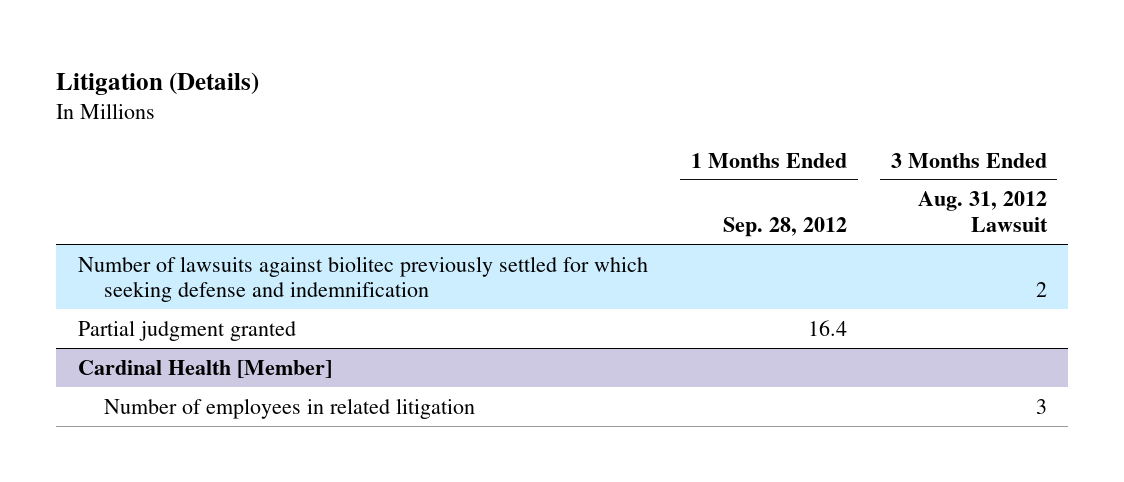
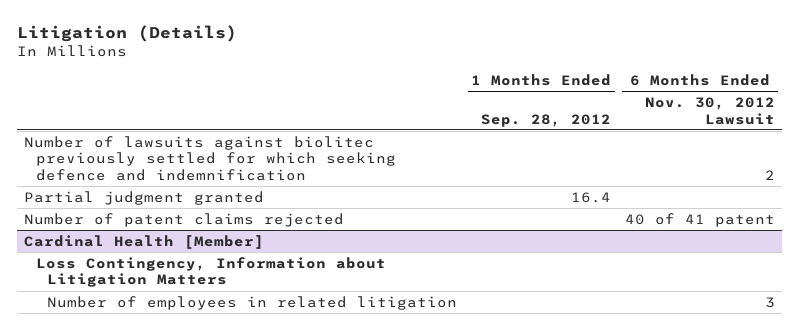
- | 1 Months Ended Sep. 28, 2012 | 3 Months Ended Aug. 31, 2012 Lawsuit
+ | 1 Months Ended Sep. 28, 2012 | 6 Months Ended Nov. 30, 2012 Lawsuit
- Number of lawsuits against biolitec previously settled for which seeking defense and indemnification | | 2
+ Number of lawsuits against biolitec previously settled for which seeking defence and indemnification | | 2
+ Number of patent claims rejected | | 40 of 41 patent
@ Cardinal Health [Member]
+ Loss Contingency, Information about Litigation Matters

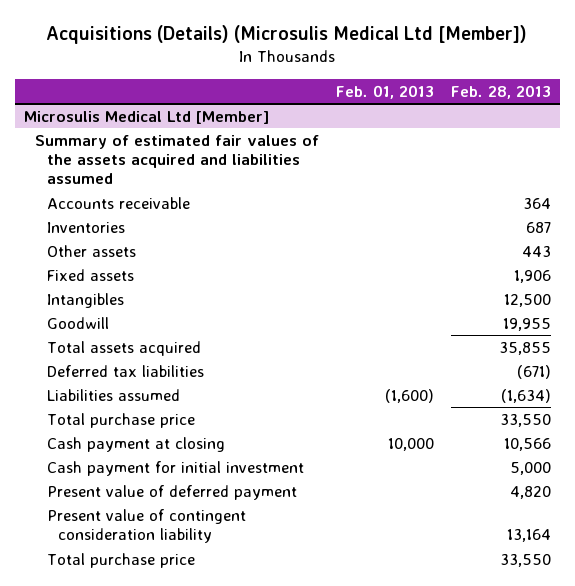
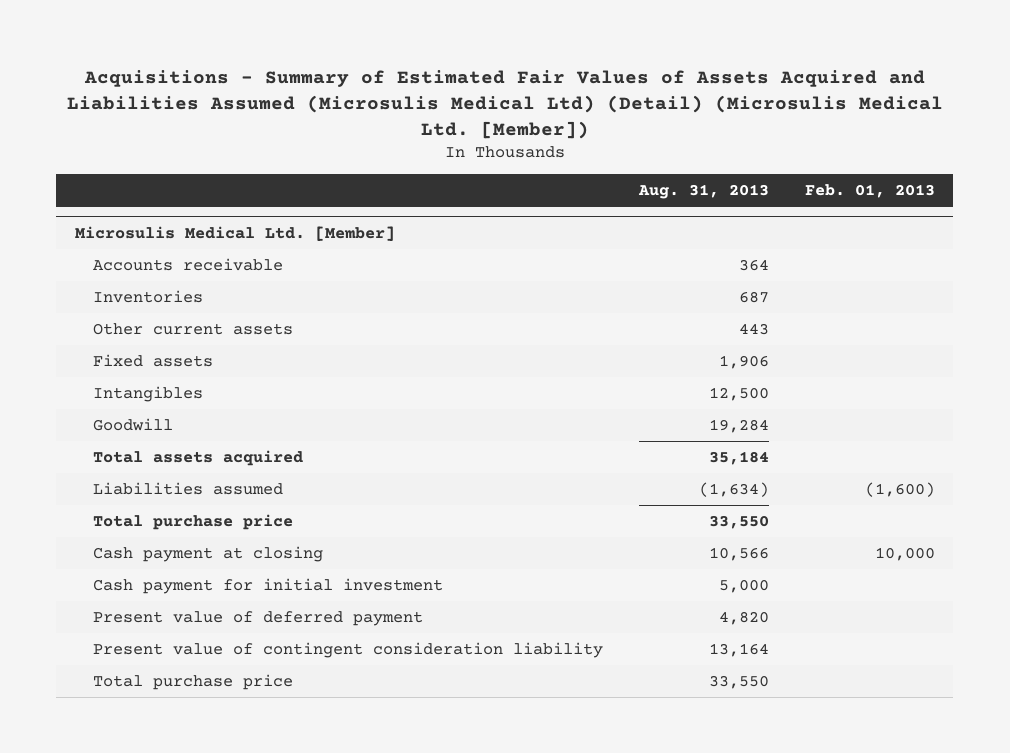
- Acquisitions (Details) (Microsulis Medical Ltd [Member])
+ Acquisitions - Summary of Estimated Fair Values of Assets Acquired and Liabilities Assumed (Microsulis Medical Ltd) (Detail) (Microsulis Medical Ltd. [Member])
- | Feb. 01, 2013 | Feb. 28, 2013
+ | Aug. 31, 2013 | Feb. 01, 2013
- Microsulis Medical Ltd [Member]
- Summary of estimated fair values of the assets acquired and liabilities assumed
+ Microsulis Medical Ltd. [Member]
- Other assets | | 443
+ Other current assets | 443 |
- Deferred tax liabilities | | (671)

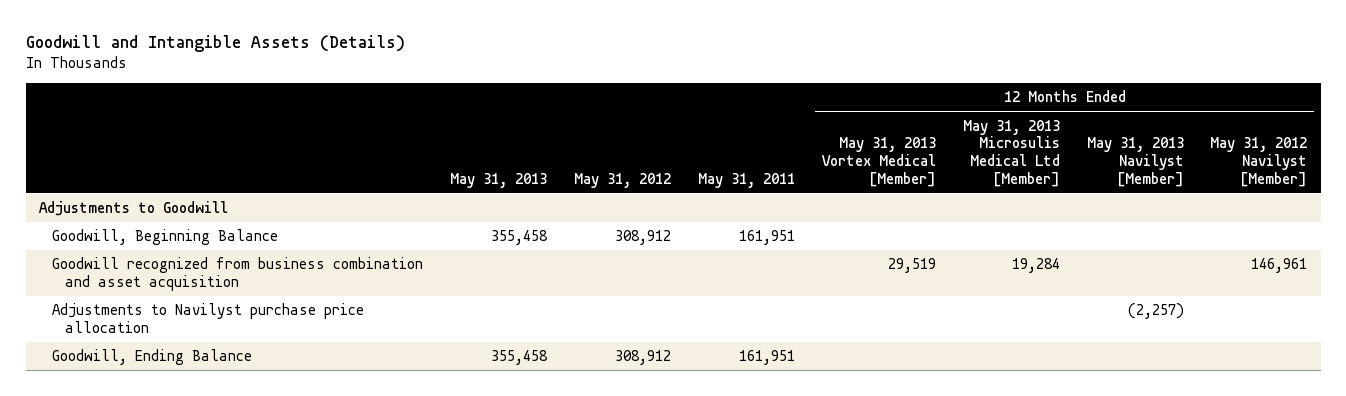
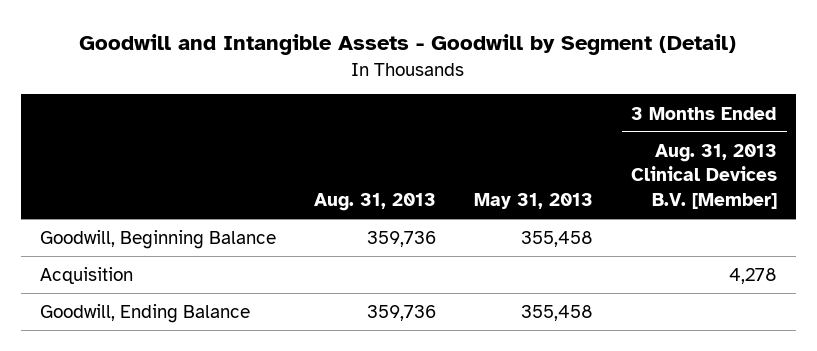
- Goodwill and Intangible Assets (Details)
+ Goodwill and Intangible Assets - Goodwill by Segment (Detail)
- | May 31, 2013 | May 31, 2012 | May 31, 2011 | 12 Months Ended May 31, 2013 Vortex Medical [Member] | 12 Months Ended May 31, 2013 Microsulis Medical Ltd [Member] | 12 Months Ended May 31, 2013 Navilyst [Member] | 12 Months Ended May 31, 2012 Navilyst [Member]
+ | Aug. 31, 2013 | May 31, 2013 | 3 Months Ended Aug. 31, 2013 Clinical Devices B.V. [Member]
- Adjustments to Goodwill
- Goodwill recognized from business combination and asset acquisition | | | | 29,519 | 19,284 | | 146,961
- Adjustments to Navilyst purchase price allocation | | | | | | (2,257) |
+ Acquisition | | | 4,278

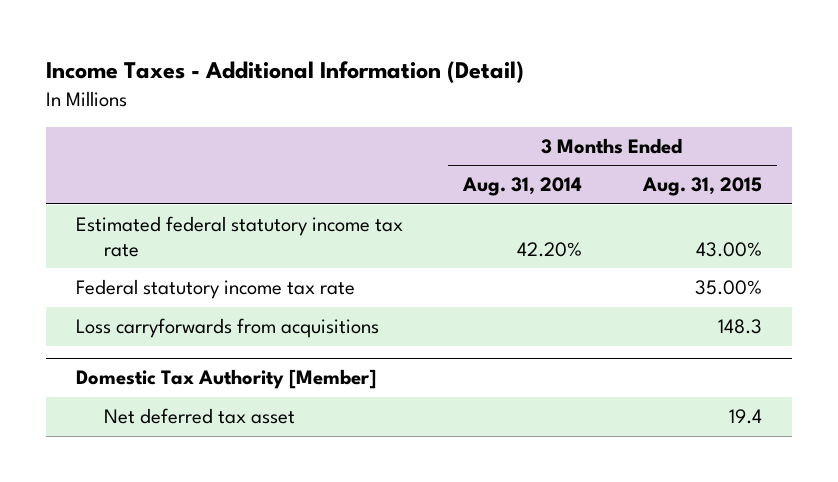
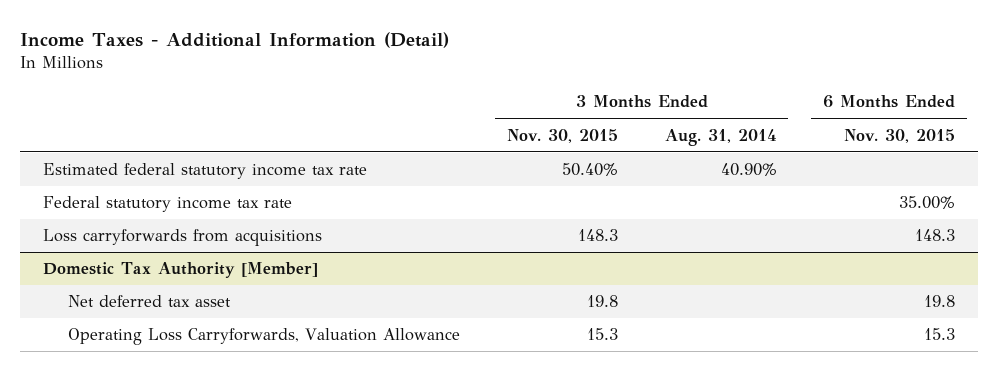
- | 3 Months Ended Aug. 31, 2014 | 3 Months Ended Aug. 31, 2015
+ | 3 Months Ended Nov. 30, 2015 | 3 Months Ended Aug. 31, 2014 | 6 Months Ended Nov. 30, 2015
- Estimated federal statutory income tax rate | 42.20% | 43.00%
+ Estimated federal statutory income tax rate | 50.40% | 40.90% |
@ Domestic Tax Authority [Member]
+ Operating Loss Carryforwards, Valuation Allowance | 15.3 | | 15.3

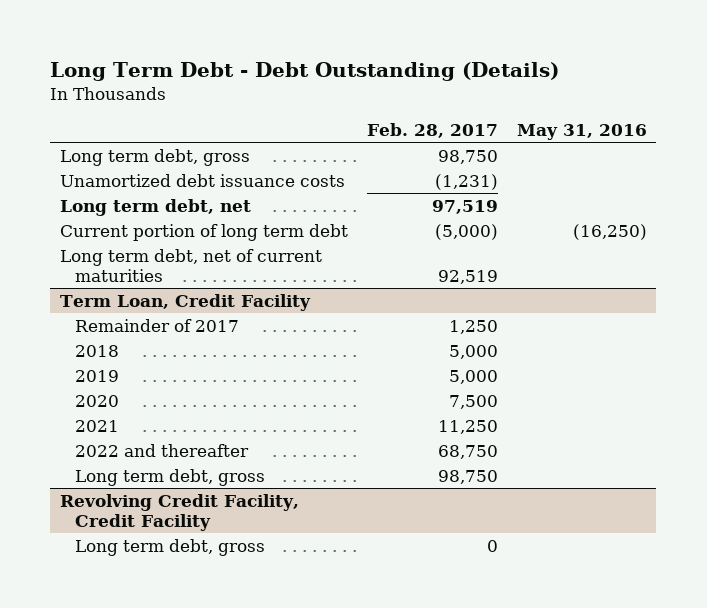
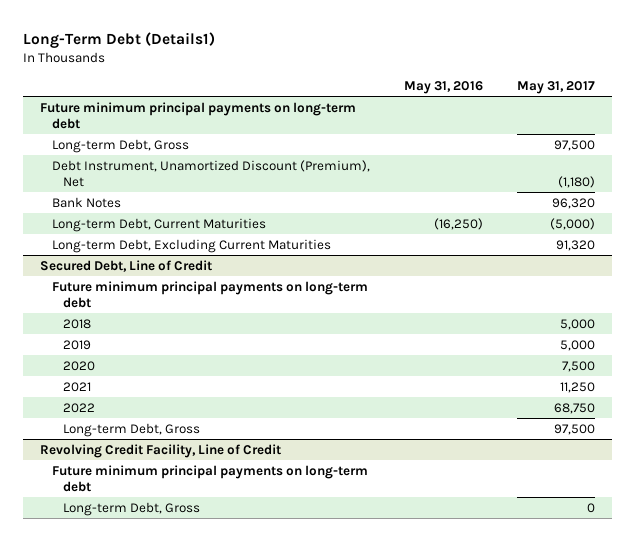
- Long Term Debt - Debt Outstanding (Details)
+ Long-Term Debt (Details1)
- | Feb. 28, 2017 | May 31, 2016
+ | May 31, 2016 | May 31, 2017
- Long term debt, gross | 98,750 |
- Unamortized debt issuance costs | (1,231) |
- Long term debt, net | 97,519 |
- Current portion of long term debt | (5,000) | (16,250)
- Long term debt, net of current maturities | 92,519 |
- Term Loan, Credit Facility
- Remainder of 2017 | 1,250 |
- 2018 | 5,000 |
- 2019 | 5,000 |
- 2020 | 7,500 |
- 2021 | 11,250 |
- 2022 and thereafter | 68,750 |
- Long term debt, gross | 98,750 |
- Revolving Credit Facility, Credit Facility
- Long term debt, gross | 0 |
+ Future minimum principal payments on long-term debt
+ Long-term Debt, Gross | | 97,500
+ Debt Instrument, Unamortized Discount (Premium), Net | | (1,180)
+ Bank Notes | | 96,320
+ Long-term Debt, Current Maturities | (16,250) | (5,000)
+ Long-term Debt, Excluding Current Maturities | | 91,320
+ Secured Debt, Line of Credit
+ Future minimum principal payments on long-term debt
+ 2018 | | 5,000
+ 2019 | | 5,000
+ 2020 | | 7,500
+ 2021 | | 11,250
+ 2022 | | 68,750
+ Long-term Debt, Gross | | 97,500
+ Revolving Credit Facility, Line of Credit
+ Future minimum principal payments on long-term debt
+ Long-term Debt, Gross | | 0

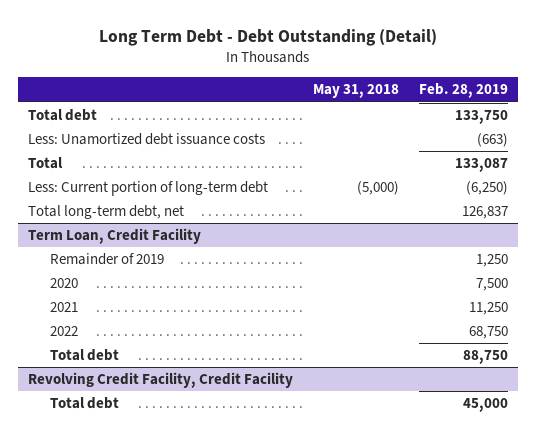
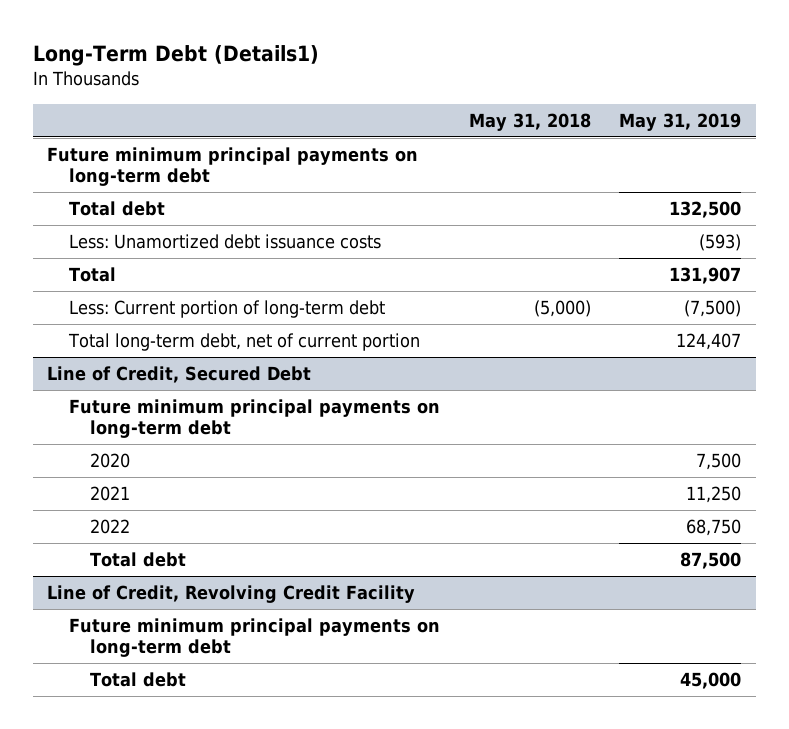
- Long Term Debt - Debt Outstanding (Detail)
+ Long-Term Debt (Details1)
- | May 31, 2018 | Feb. 28, 2019
+ | May 31, 2018 | May 31, 2019
+ Future minimum principal payments on long-term debt
- Total long-term debt, net | | 126,837
- Term Loan, Credit Facility
- Remainder of 2019 | | 1,250
- 2020 | | 7,500
- 2021 | | 11,250
- 2022 | | 68,750
- Total debt | | 88,750
- Revolving Credit Facility, Credit Facility
+ Total long-term debt, net of current portion | | 124,407
+ Line of Credit, Secured Debt
+ Future minimum principal payments on long-term debt
+ 2020 | | 7,500
+ 2021 | | 11,250
+ 2022 | | 68,750
+ Total debt | | 87,500
+ Line of Credit, Revolving Credit Facility
+ Future minimum principal payments on long-term debt

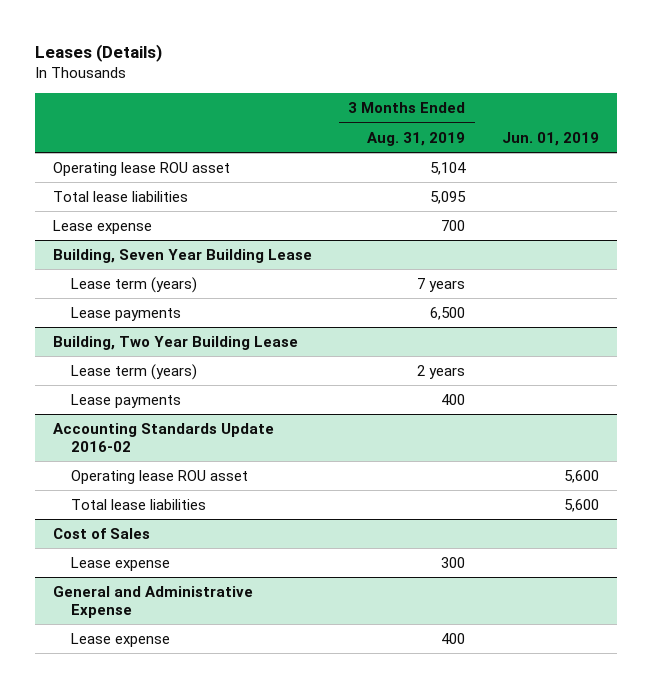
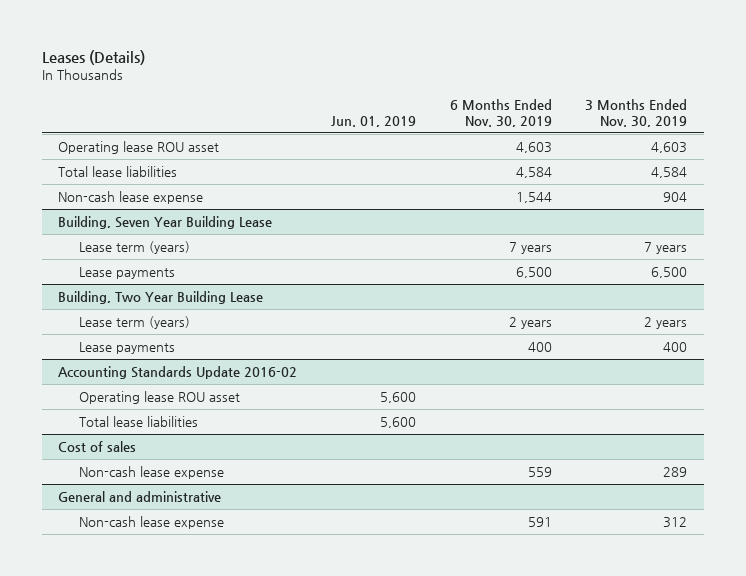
- | 3 Months Ended Aug. 31, 2019 | Jun. 01, 2019
+ | Jun. 01, 2019 | 6 Months Ended Nov. 30, 2019 | 3 Months Ended Nov. 30, 2019
- Lease expense | 700 |
+ Non-cash lease expense | | 1,544 | 904
- Cost of Sales
- Lease expense | 300 |
- General and Administrative Expense
- Lease expense | 400 |
+ Cost of sales
+ Non-cash lease expense | | 559 | 289
+ General and administrative
+ Non-cash lease expense | | 591 | 312

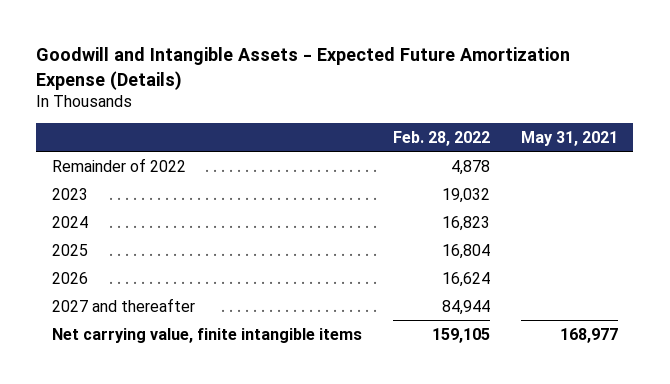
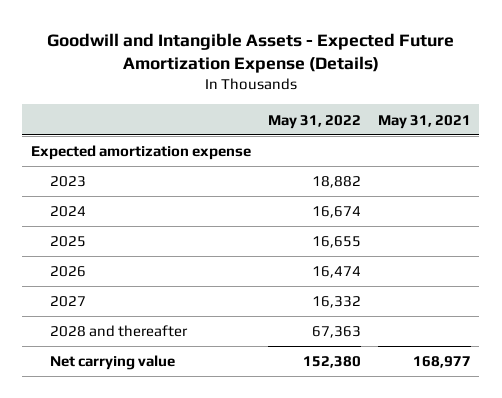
- | Feb. 28, 2022 | May 31, 2021
+ | May 31, 2022 | May 31, 2021
- Remainder of 2022 | 4,878 |
+ Expected amortization expense
- 2027 and thereafter | 84,944 |
- Net carrying value, finite intangible items | 159,105 | 168,977
+ 2027 | 16,332 |
+ 2028 and thereafter | 67,363 |
+ Net carrying value | 152,380 | 168,977

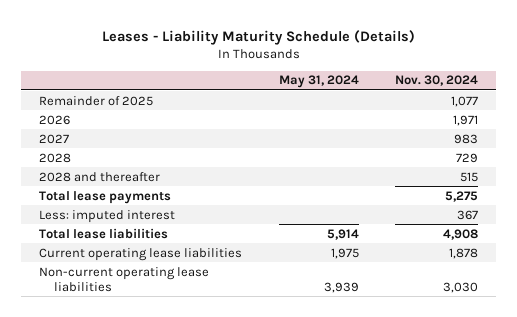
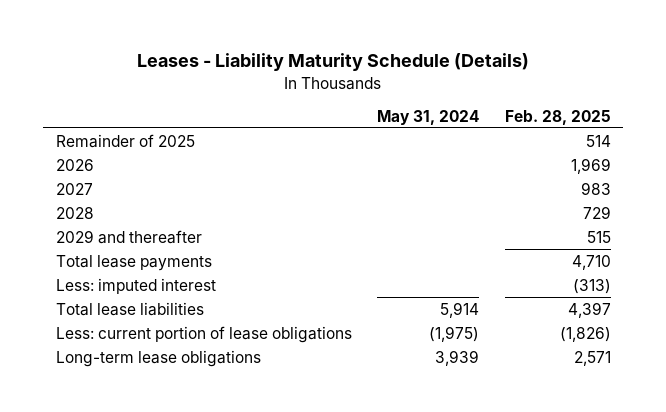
- | May 31, 2024 | Nov. 30, 2024
+ | May 31, 2024 | Feb. 28, 2025
- 2028 and thereafter | | 515
+ 2029 and thereafter | | 515
- Current operating lease liabilities | 1,975 | 1,878
- Non-current operating lease liabilities | 3,939 | 3,030
+ Less: current portion of lease obligations | (1,975) | (1,826)
+ Long-term lease obligations | 3,939 | 2,571

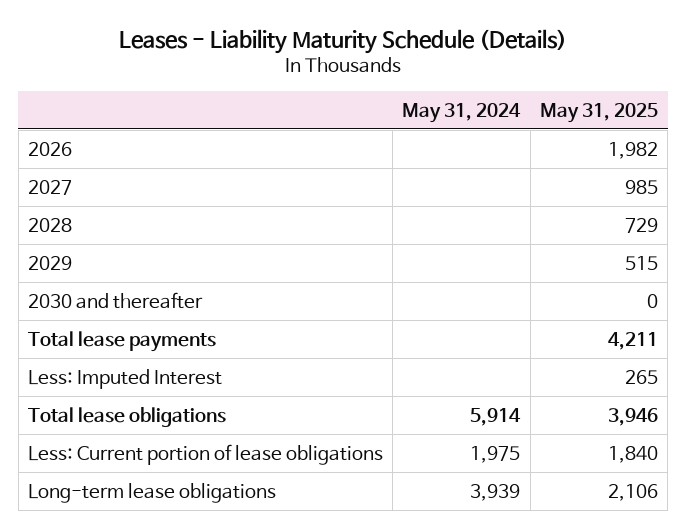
- | May 31, 2024 | Feb. 28, 2025
+ | May 31, 2024 | May 31, 2025
- Remainder of 2025 | | 514
- 2029 and thereafter | | 515
+ 2029 | | 515
+ 2030 and thereafter | | 0
- Less: imputed interest | | (313)
- Total lease liabilities | 5,914 | 4,397
- Less: current portion of lease obligations | (1,975) | (1,826)
+ Less: Imputed Interest | | 265
+ Total lease obligations | 5,914 | 3,946
+ Less: Current portion of lease obligations | 1,975 | 1,840

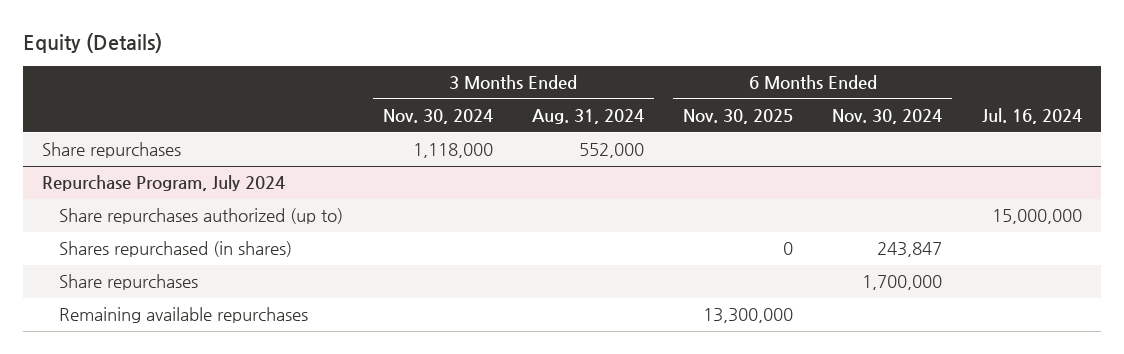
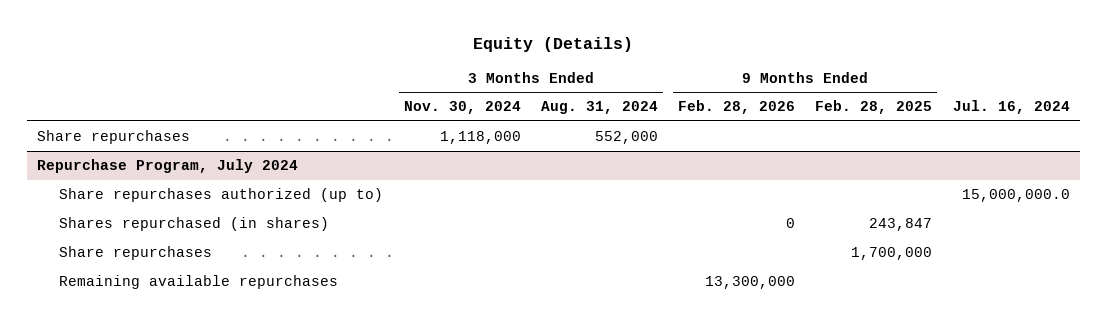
- | 3 Months Ended Nov. 30, 2024 | 3 Months Ended Aug. 31, 2024 | 6 Months Ended Nov. 30, 2025 | 6 Months Ended Nov. 30, 2024 | Jul. 16, 2024
+ | 3 Months Ended Nov. 30, 2024 | 3 Months Ended Aug. 31, 2024 | 9 Months Ended Feb. 28, 2026 | 9 Months Ended Feb. 28, 2025 | Jul. 16, 2024
@ Repurchase Program, July 2024
- Share repurchases authorized (up to) | | | | | 15,000,000
+ Share repurchases authorized (up to) | | | | | 15,000,000.0

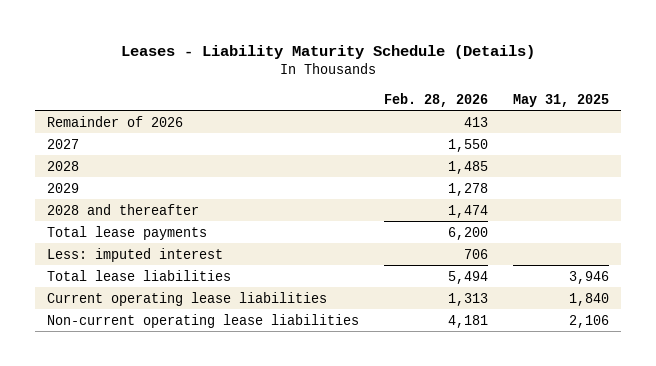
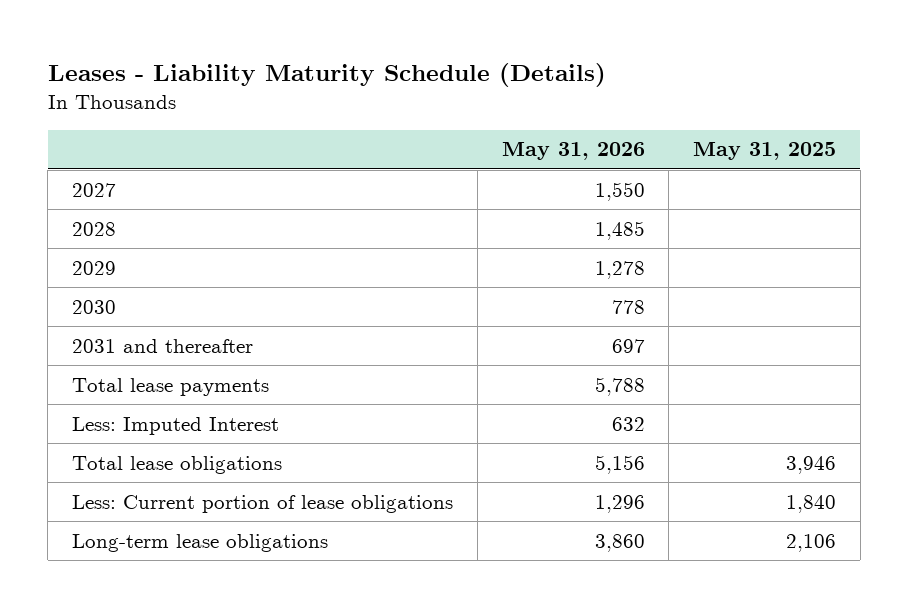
- | Feb. 28, 2026 | May 31, 2025
+ | May 31, 2026 | May 31, 2025
- Remainder of 2026 | 413 |
- 2028 and thereafter | 1,474 |
+ 2030 | 778 |
+ 2031 and thereafter | 697 |
- Less: imputed interest | 706 |
- Total lease liabilities | 5,494 | 3,946
- Current operating lease liabilities | 1,313 | 1,840
- Non-current operating lease liabilities | 4,181 | 2,106
+ Less: Imputed Interest | 632 |
+ Total lease obligations | 5,156 | 3,946
+ Less: Current portion of lease obligations | 1,296 | 1,840
+ Long-term lease obligations | 3,860 | 2,106

